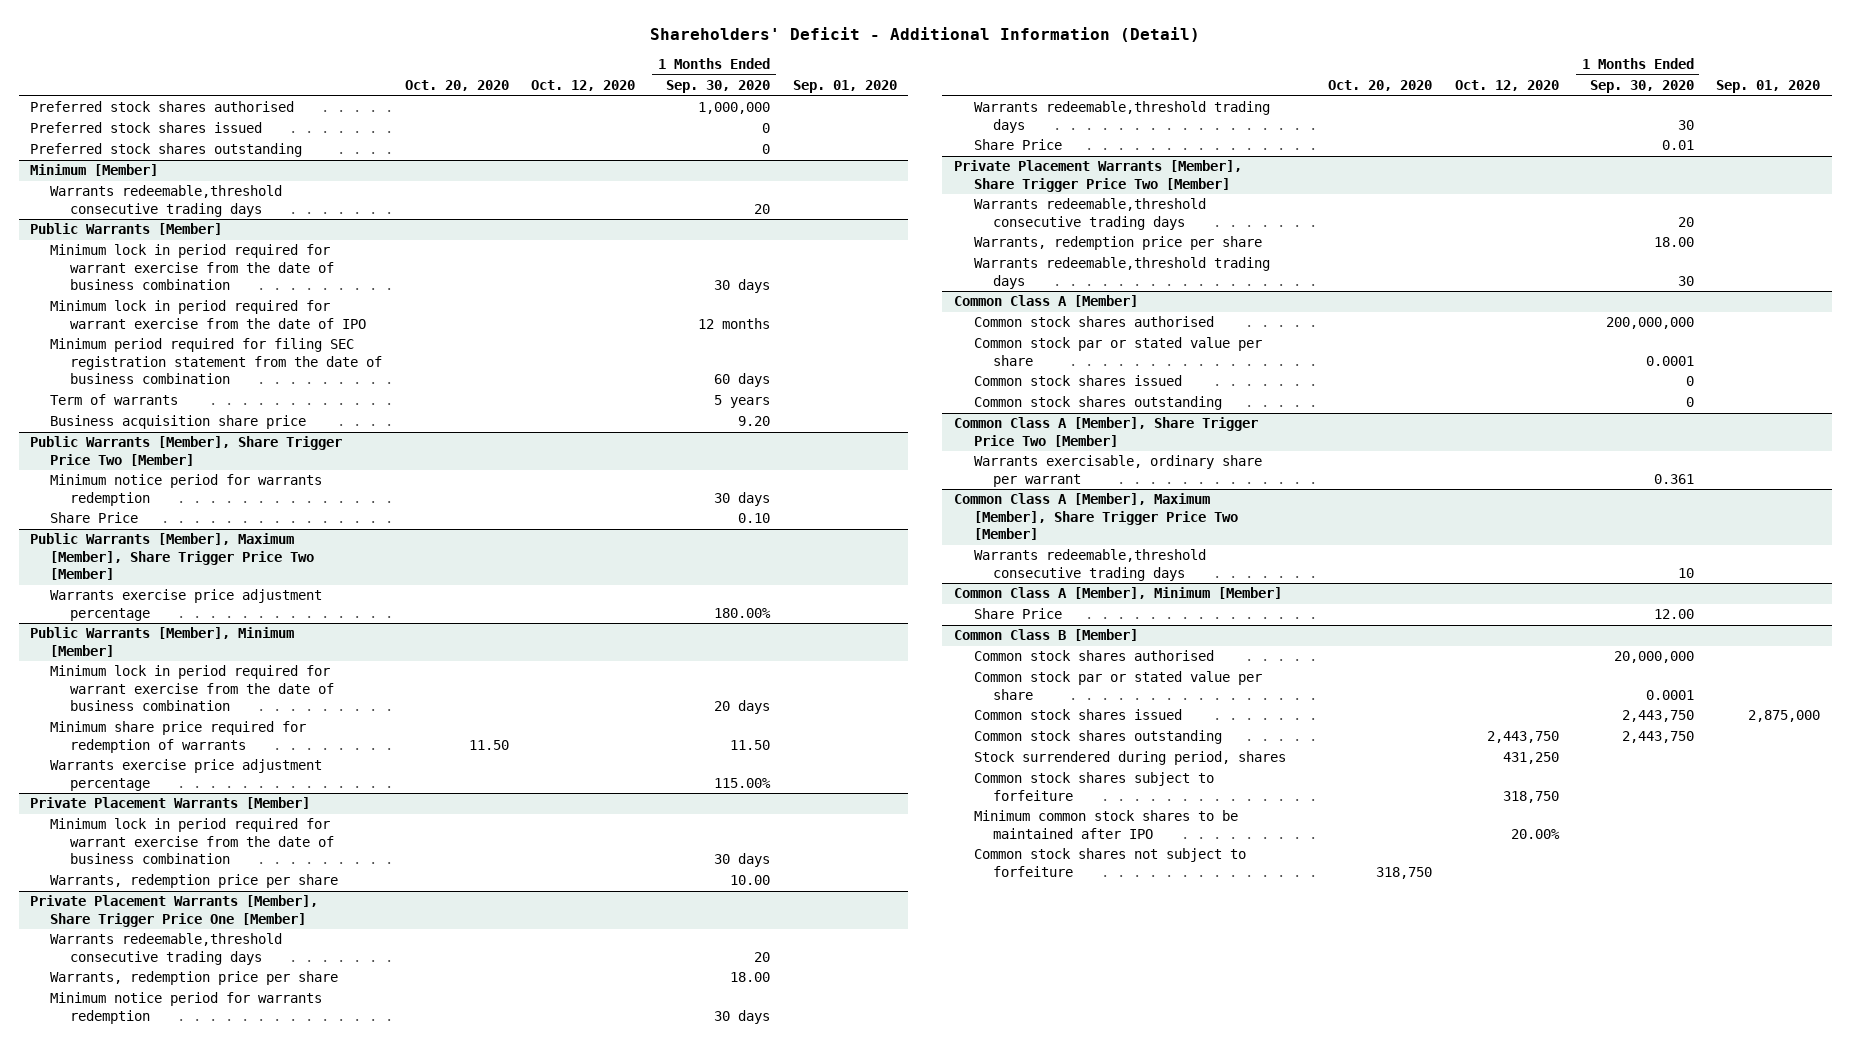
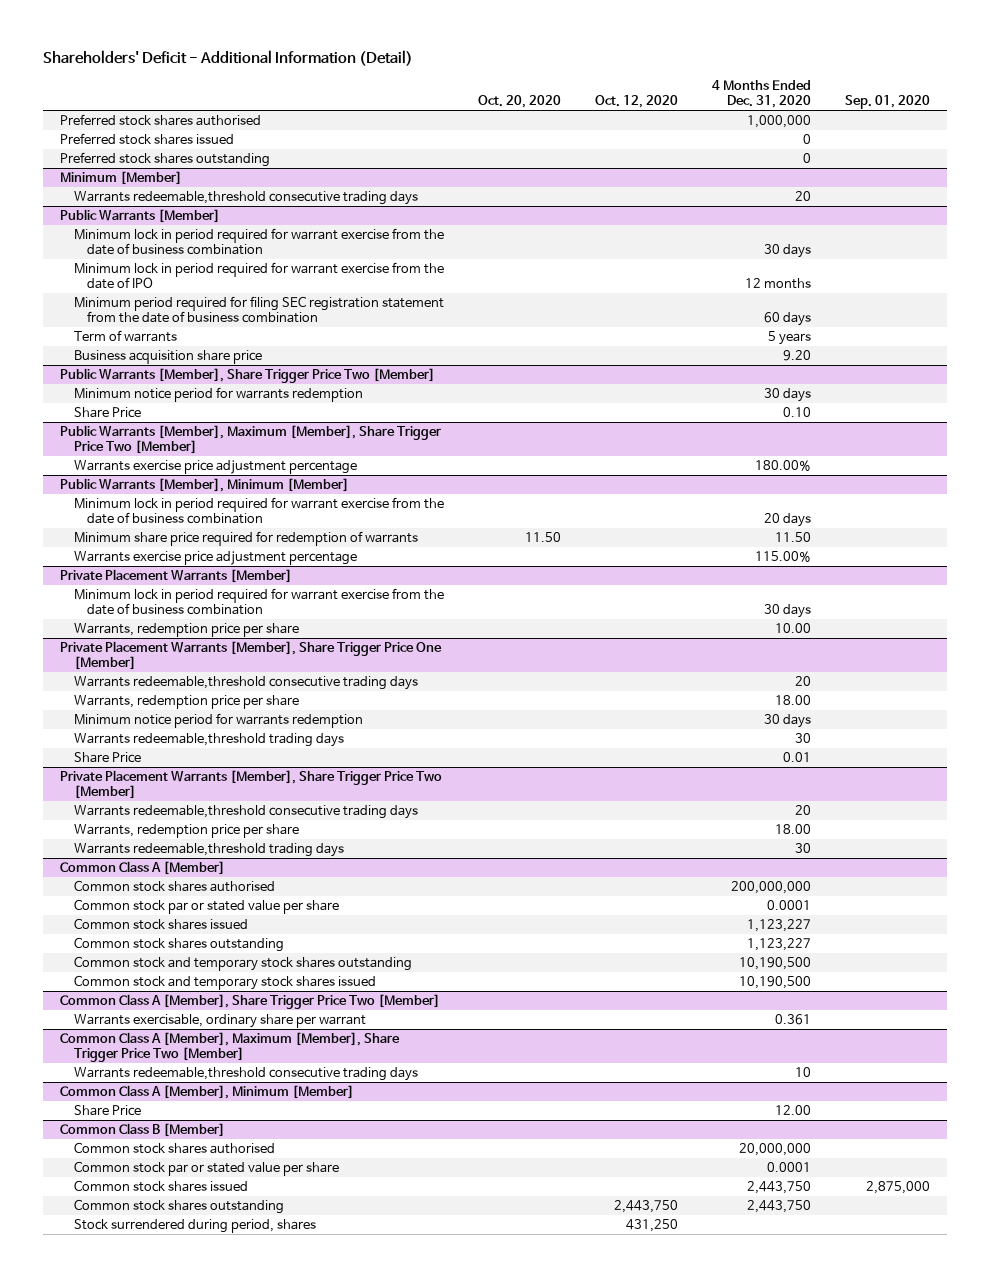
- | Oct. 20, 2020 | Oct. 12, 2020 | 1 Months Ended Sep. 30, 2020 | Sep. 01, 2020
+ | Oct. 20, 2020 | Oct. 12, 2020 | 4 Months Ended Dec. 31, 2020 | Sep. 01, 2020
@ Common Class A [Member]
+ Common stock and temporary stock shares outstanding | | | 10,190,500 |
+ Common stock and temporary stock shares issued | | | 10,190,500 |
@ Common Class B [Member]
- Common stock shares subject to forfeiture | | 318,750 | |
- Minimum common stock shares to be maintained after IPO | | 20.00% | |
- Common stock shares not subject to forfeiture | 318,750 | | |

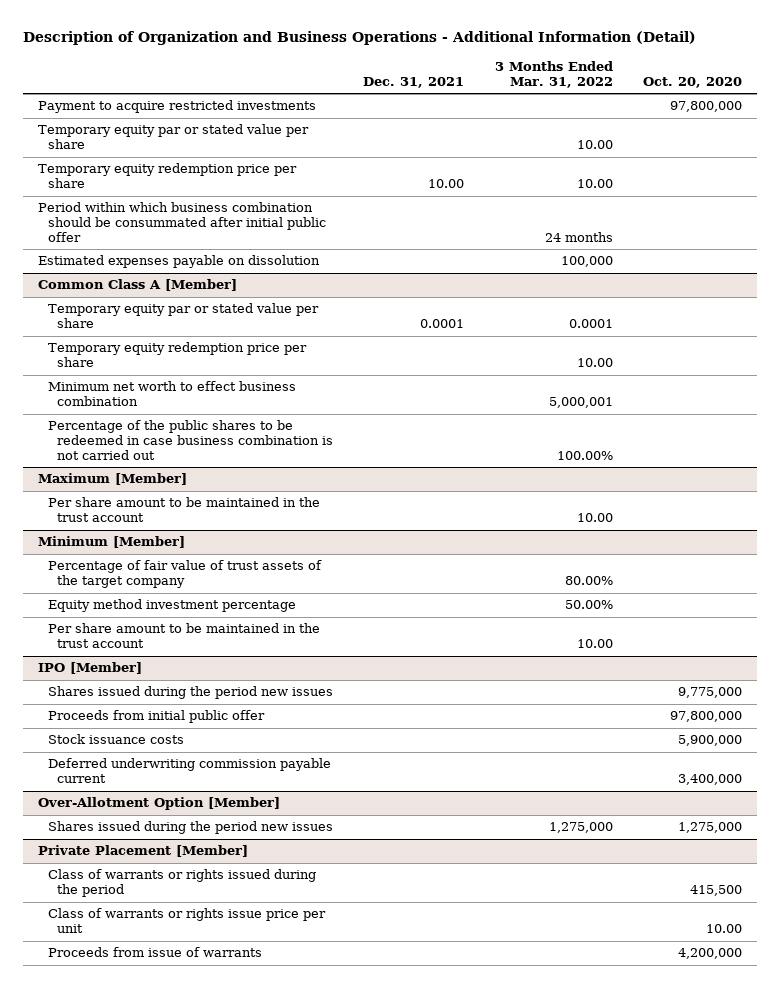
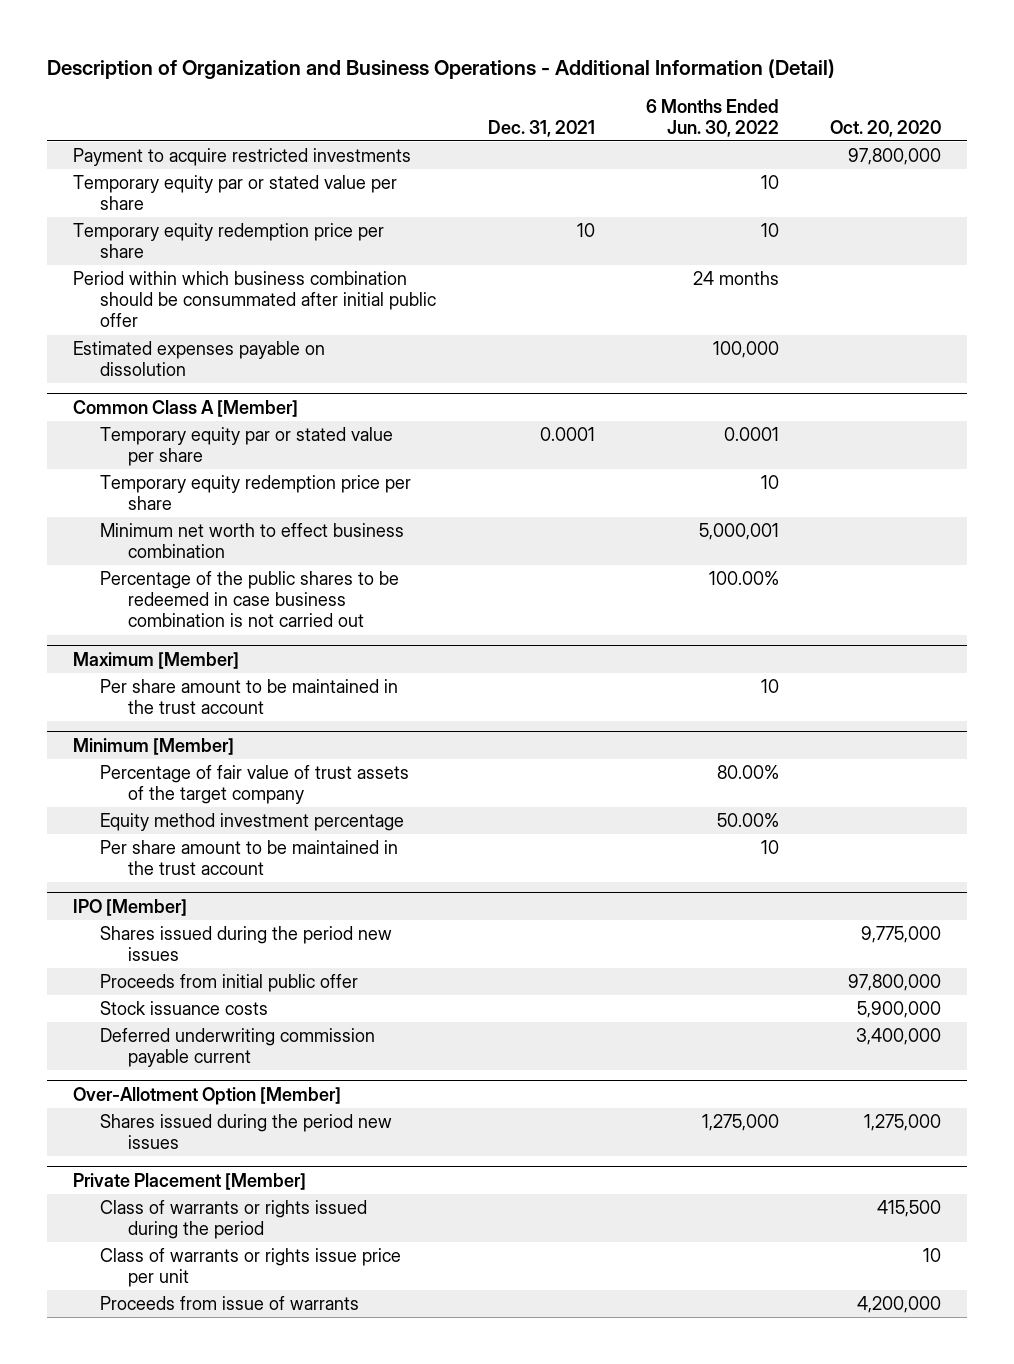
- | Dec. 31, 2021 | 3 Months Ended Mar. 31, 2022 | Oct. 20, 2020
+ | Dec. 31, 2021 | 6 Months Ended Jun. 30, 2022 | Oct. 20, 2020
- Temporary equity redemption price per share | 10.00 | 10.00 |
+ Temporary equity redemption price per share | 10 | 10 |
@ Private Placement [Member]
- Class of warrants or rights issue price per unit | | | 10.00
+ Class of warrants or rights issue price per unit | | | 10

